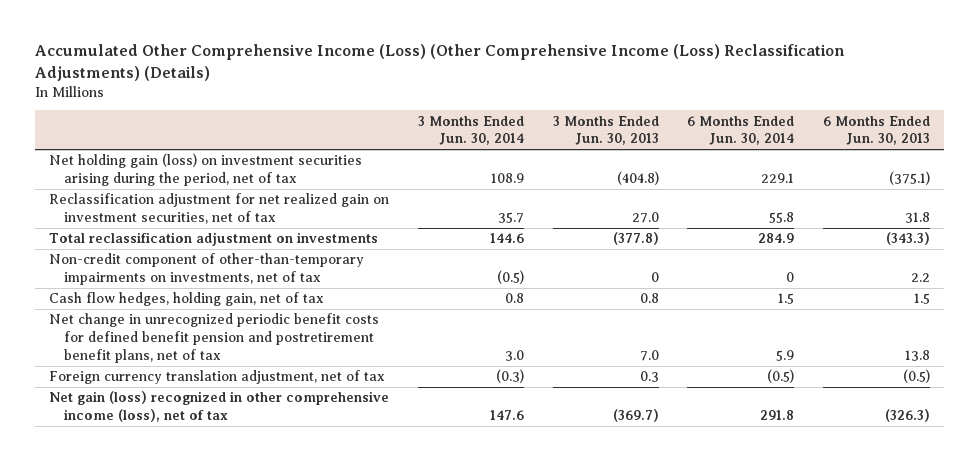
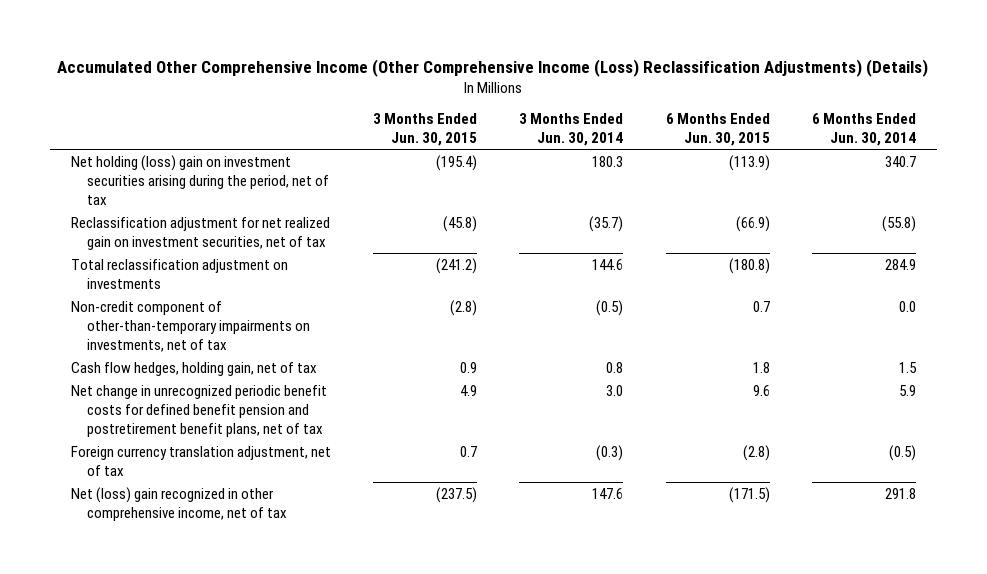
- Accumulated Other Comprehensive Income (Loss) (Other Comprehensive Income (Loss) Reclassification Adjustments) (Details)
+ Accumulated Other Comprehensive Income (Other Comprehensive Income (Loss) Reclassification Adjustments) (Details)
- | 3 Months Ended Jun. 30, 2014 | 3 Months Ended Jun. 30, 2013 | 6 Months Ended Jun. 30, 2014 | 6 Months Ended Jun. 30, 2013
+ | 3 Months Ended Jun. 30, 2015 | 3 Months Ended Jun. 30, 2014 | 6 Months Ended Jun. 30, 2015 | 6 Months Ended Jun. 30, 2014
- Net holding gain (loss) on investment securities arising during the period, net of tax | 108.9 | (404.8) | 229.1 | (375.1)
- Reclassification adjustment for net realized gain on investment securities, net of tax | 35.7 | 27.0 | 55.8 | 31.8
+ Net holding (loss) gain on investment securities arising during the period, net of tax | (195.4) | 180.3 | (113.9) | 340.7
+ Reclassification adjustment for net realized gain on investment securities, net of tax | (45.8) | (35.7) | (66.9) | (55.8)
- Non-credit component of other-than-temporary impairments on investments, net of tax | (0.5) | 0 | 0 | 2.2
+ Non-credit component of other-than-temporary impairments on investments, net of tax | (2.8) | (0.5) | 0.7 | 0.0
- Net gain (loss) recognized in other comprehensive income (loss), net of tax | 147.6 | (369.7) | 291.8 | (326.3)
+ Net (loss) gain recognized in other comprehensive income, net of tax | (237.5) | 147.6 | (171.5) | 291.8

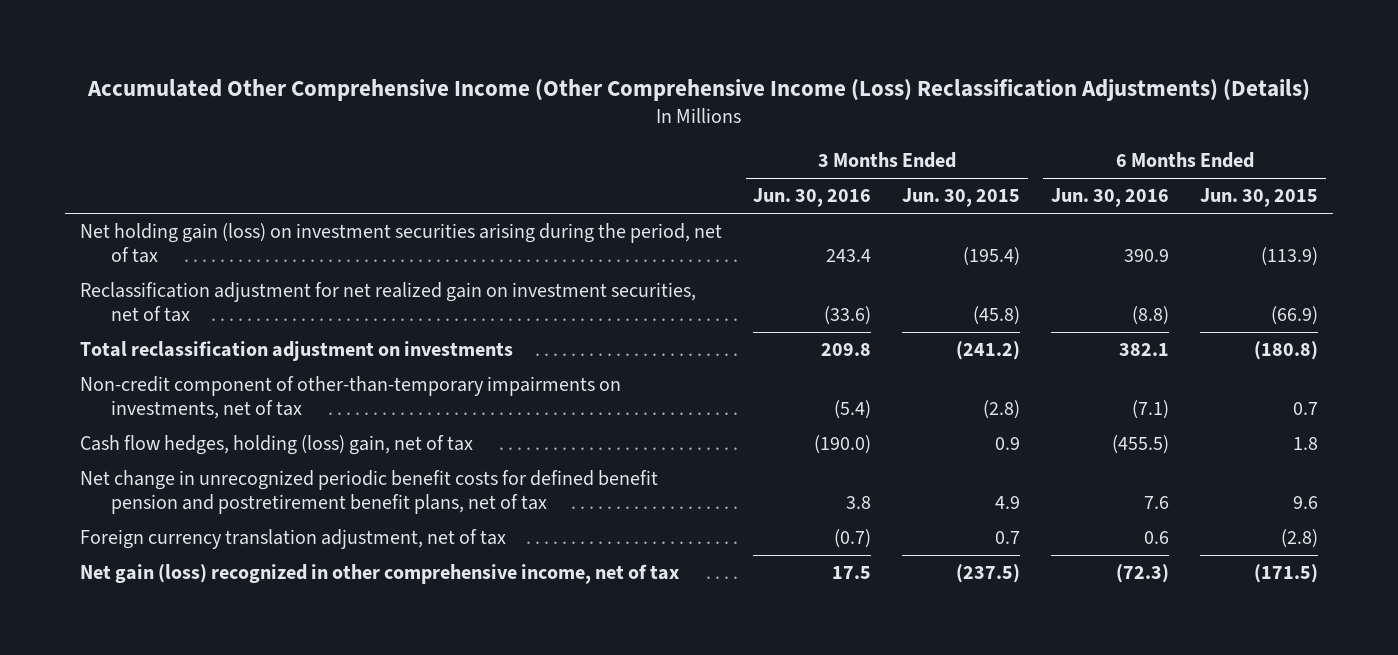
- | 3 Months Ended Jun. 30, 2015 | 3 Months Ended Jun. 30, 2014 | 6 Months Ended Jun. 30, 2015 | 6 Months Ended Jun. 30, 2014
+ | 3 Months Ended Jun. 30, 2016 | 3 Months Ended Jun. 30, 2015 | 6 Months Ended Jun. 30, 2016 | 6 Months Ended Jun. 30, 2015
- Net holding (loss) gain on investment securities arising during the period, net of tax | (195.4) | 180.3 | (113.9) | 340.7
+ Net holding gain (loss) on investment securities arising during the period, net of tax | 243.4 | (195.4) | 390.9 | (113.9)
- Cash flow hedges, holding gain, net of tax | 0.9 | 0.8 | 1.8 | 1.5
+ Cash flow hedges, holding (loss) gain, net of tax | (190.0) | 0.9 | (455.5) | 1.8
- Net (loss) gain recognized in other comprehensive income, net of tax | (237.5) | 147.6 | (171.5) | 291.8
+ Net gain (loss) recognized in other comprehensive income, net of tax | 17.5 | (237.5) | (72.3) | (171.5)

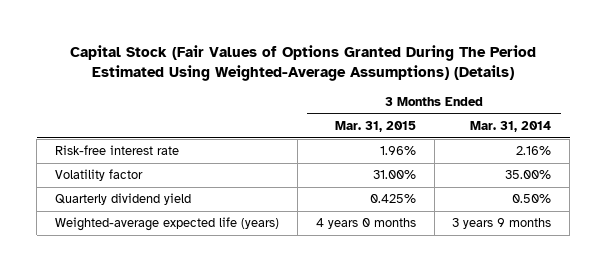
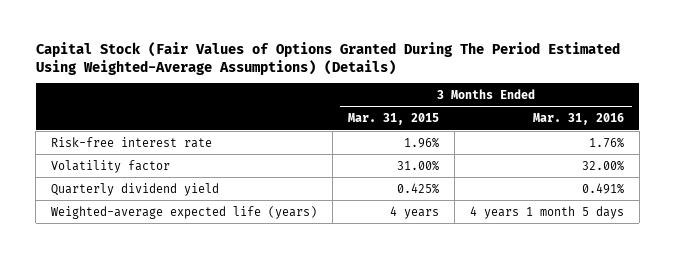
- | 3 Months Ended Mar. 31, 2015 | 3 Months Ended Mar. 31, 2014
+ | 3 Months Ended Mar. 31, 2015 | 3 Months Ended Mar. 31, 2016
- Weighted-average expected life (years) | 4 years 0 months | 3 years 9 months
+ Weighted-average expected life (years) | 4 years | 4 years 1 month 5 days

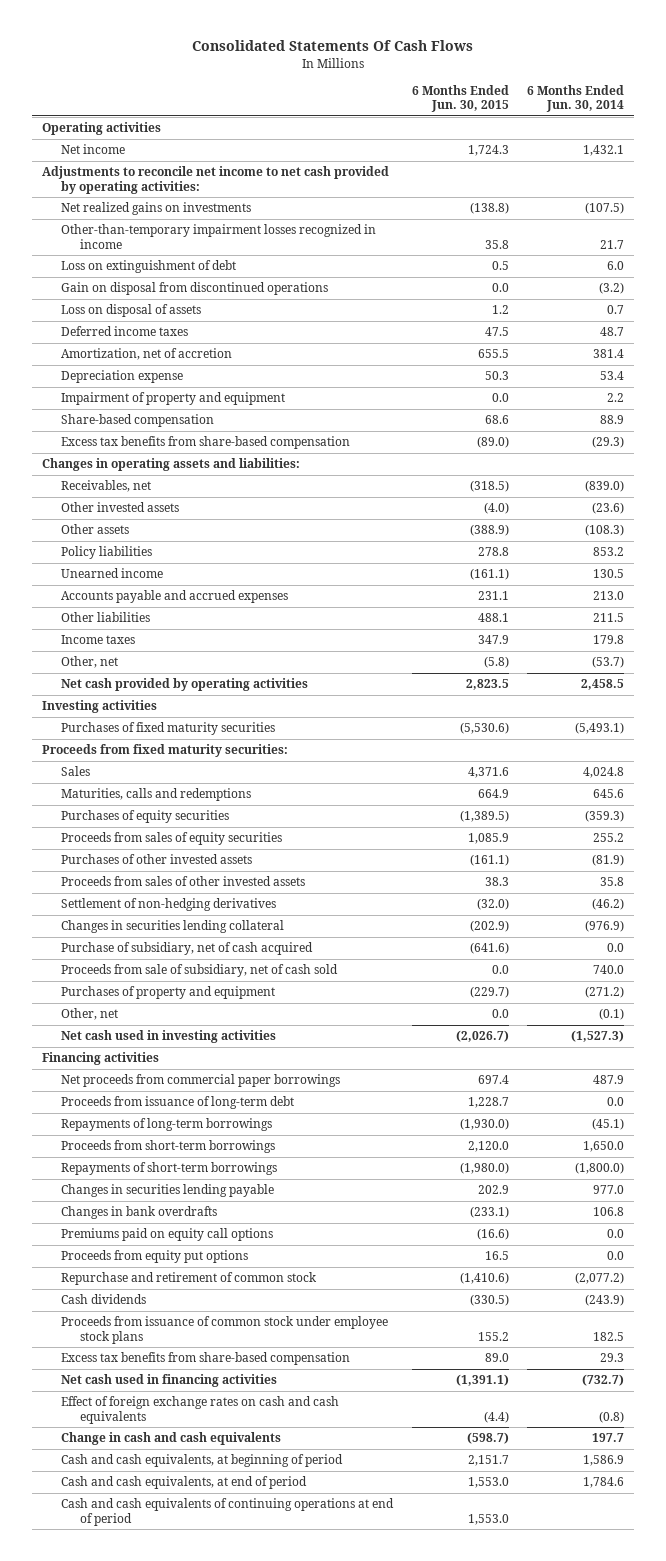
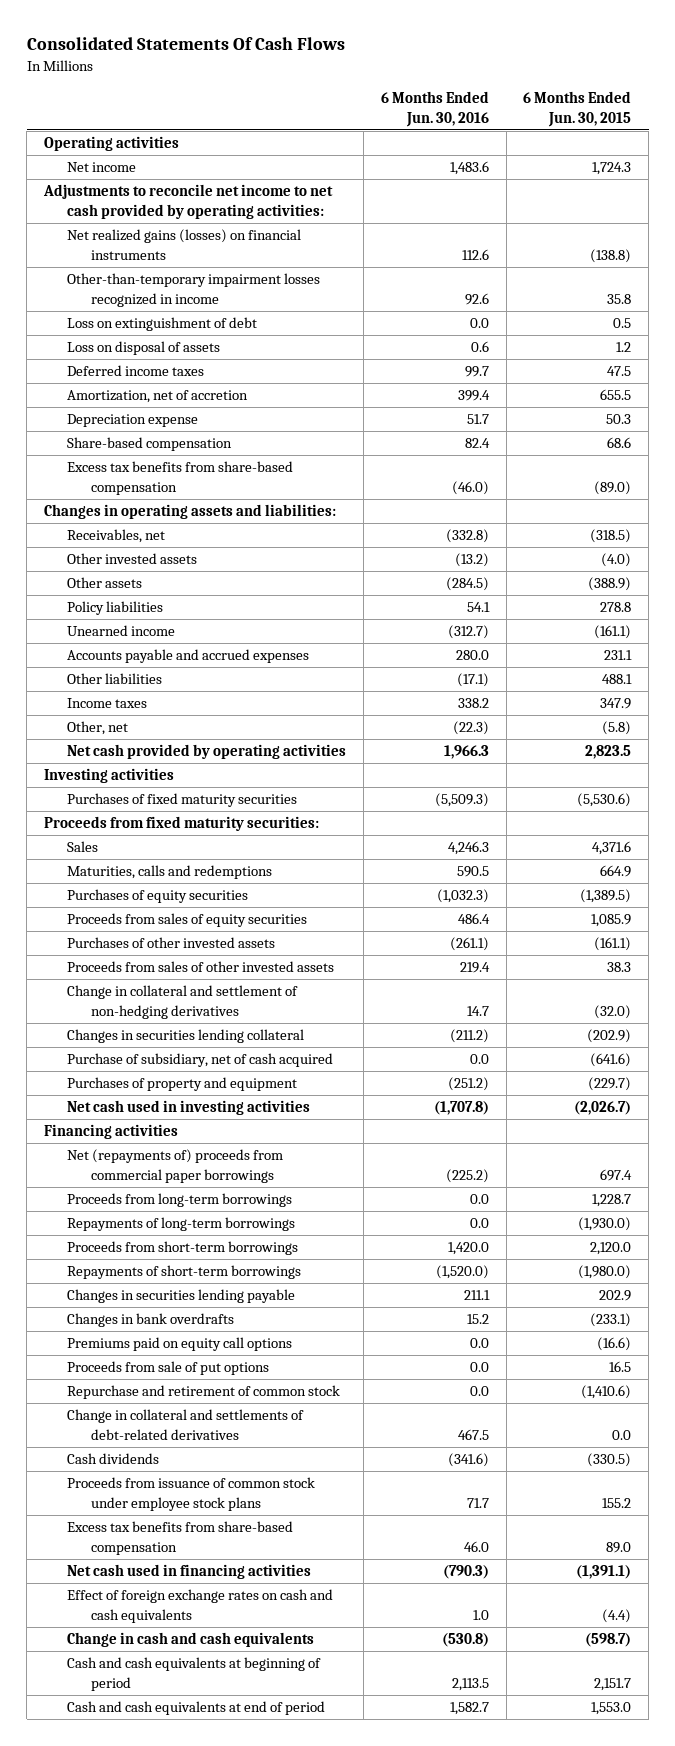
- | 6 Months Ended Jun. 30, 2015 | 6 Months Ended Jun. 30, 2014
+ | 6 Months Ended Jun. 30, 2016 | 6 Months Ended Jun. 30, 2015
- Net realized gains on investments | (138.8) | (107.5)
+ Net realized gains (losses) on financial instruments | 112.6 | (138.8)
- Gain on disposal from discontinued operations | 0.0 | (3.2)
- Impairment of property and equipment | 0.0 | 2.2
- Settlement of non-hedging derivatives | (32.0) | (46.2)
+ Change in collateral and settlement of non-hedging derivatives | 14.7 | (32.0)
- Proceeds from sale of subsidiary, net of cash sold | 0.0 | 740.0
- Other, net | 0.0 | (0.1)
- Net proceeds from commercial paper borrowings | 697.4 | 487.9
- Proceeds from issuance of long-term debt | 1,228.7 | 0.0
+ Net (repayments of) proceeds from commercial paper borrowings | (225.2) | 697.4
+ Proceeds from long-term borrowings | 0.0 | 1,228.7
- Proceeds from equity put options | 16.5 | 0.0
+ Proceeds from sale of put options | 0.0 | 16.5
+ Change in collateral and settlements of debt-related derivatives | 467.5 | 0.0
- Cash and cash equivalents, at beginning of period | 2,151.7 | 1,586.9
- Cash and cash equivalents, at end of period | 1,553.0 | 1,784.6
- Cash and cash equivalents of continuing operations at end of period | 1,553.0 |
+ Cash and cash equivalents at beginning of period | 2,113.5 | 2,151.7
+ Cash and cash equivalents at end of period | 1,582.7 | 1,553.0

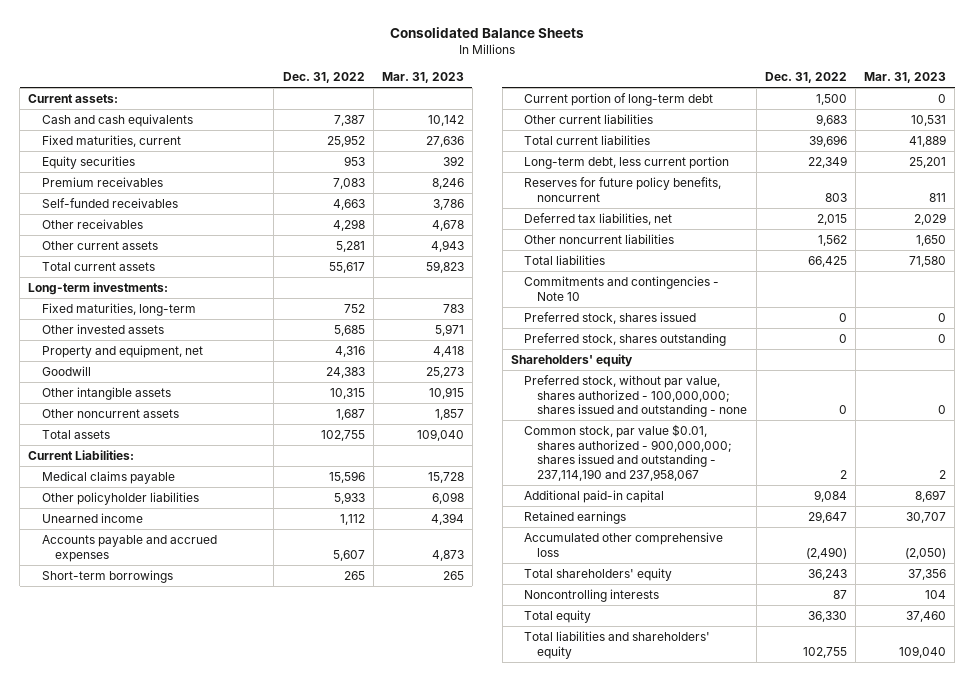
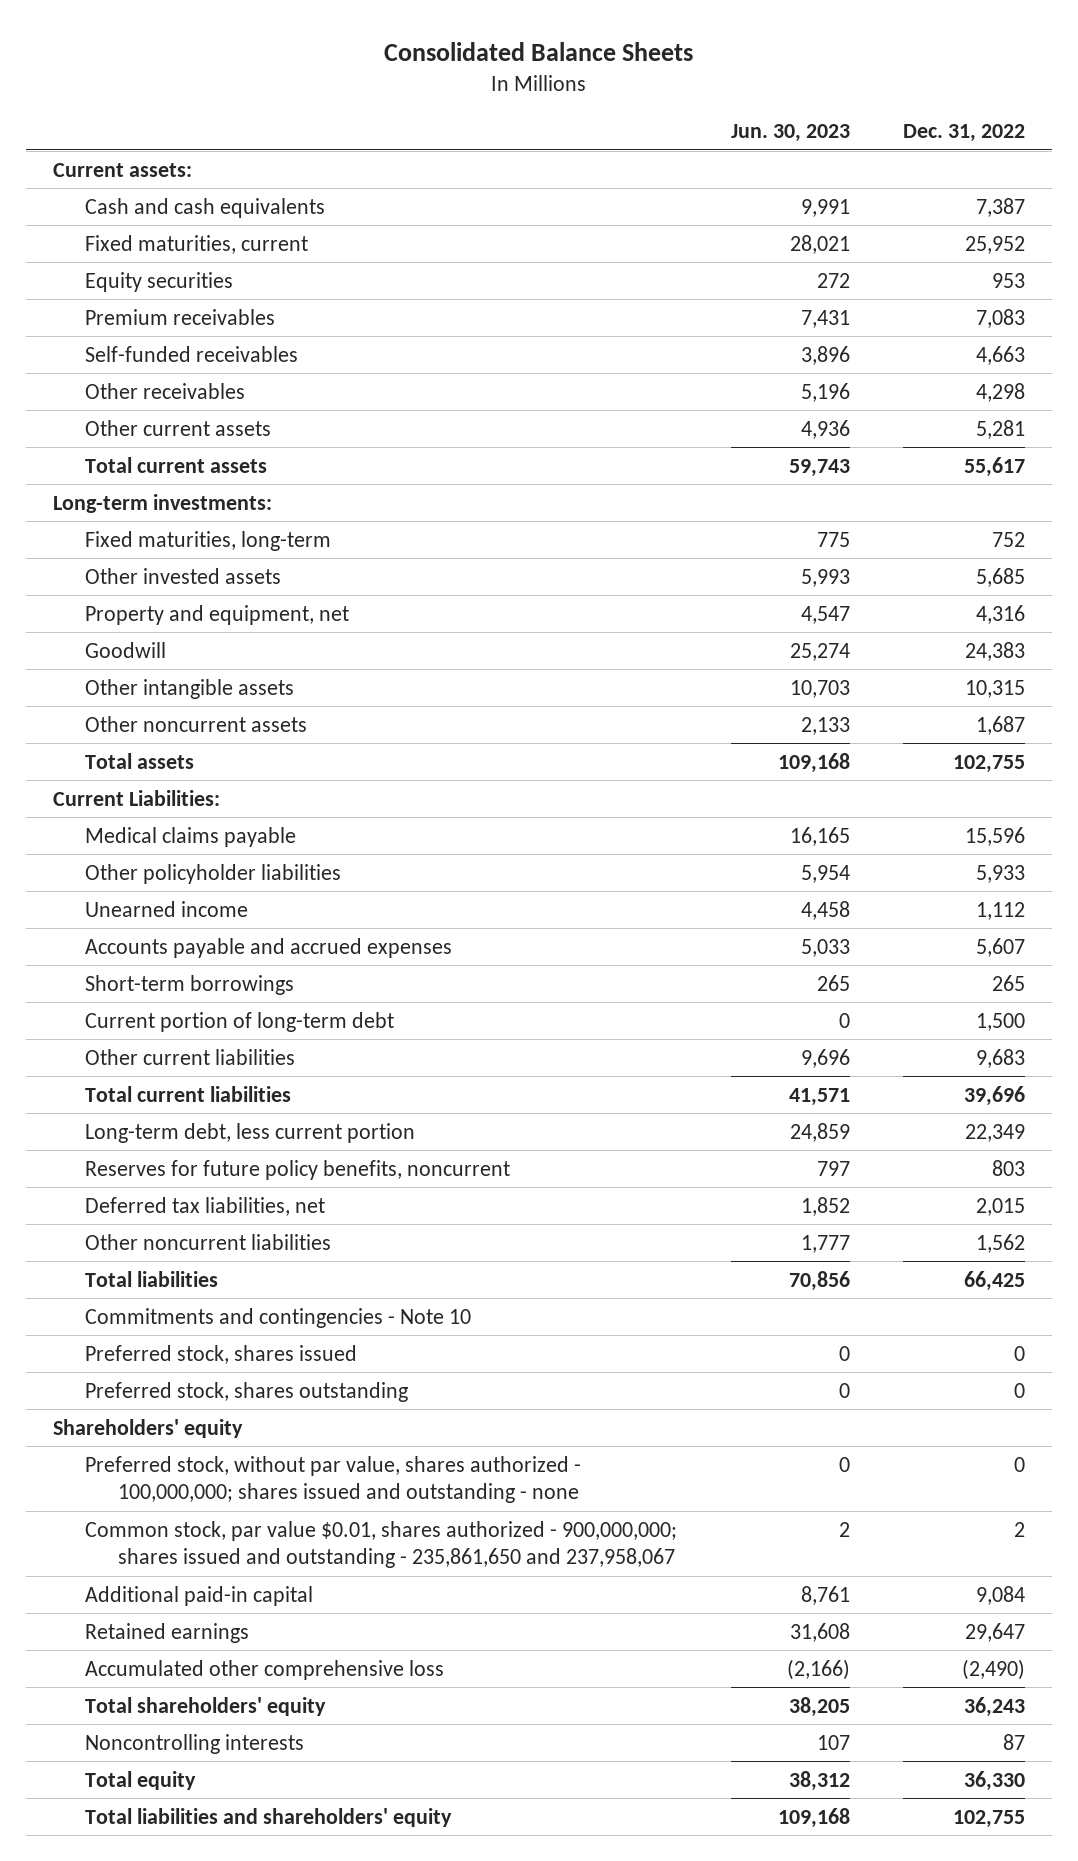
- | Dec. 31, 2022 | Mar. 31, 2023
+ | Jun. 30, 2023 | Dec. 31, 2022
- Common stock, par value $0.01, shares authorized - 900,000,000; shares issued and outstanding - 237,114,190 and 237,958,067 | 2 | 2
+ Common stock, par value $0.01, shares authorized - 900,000,000; shares issued and outstanding - 235,861,650 and 237,958,067 | 2 | 2

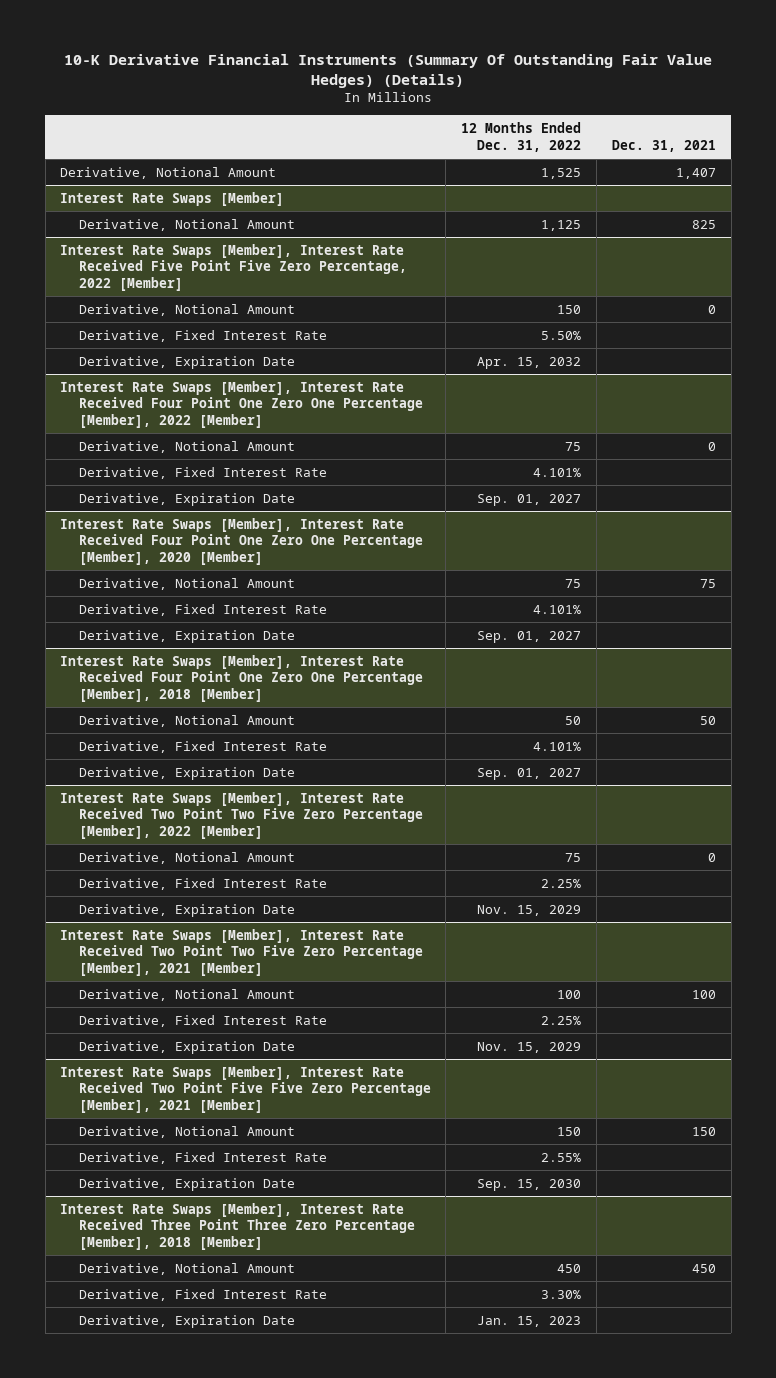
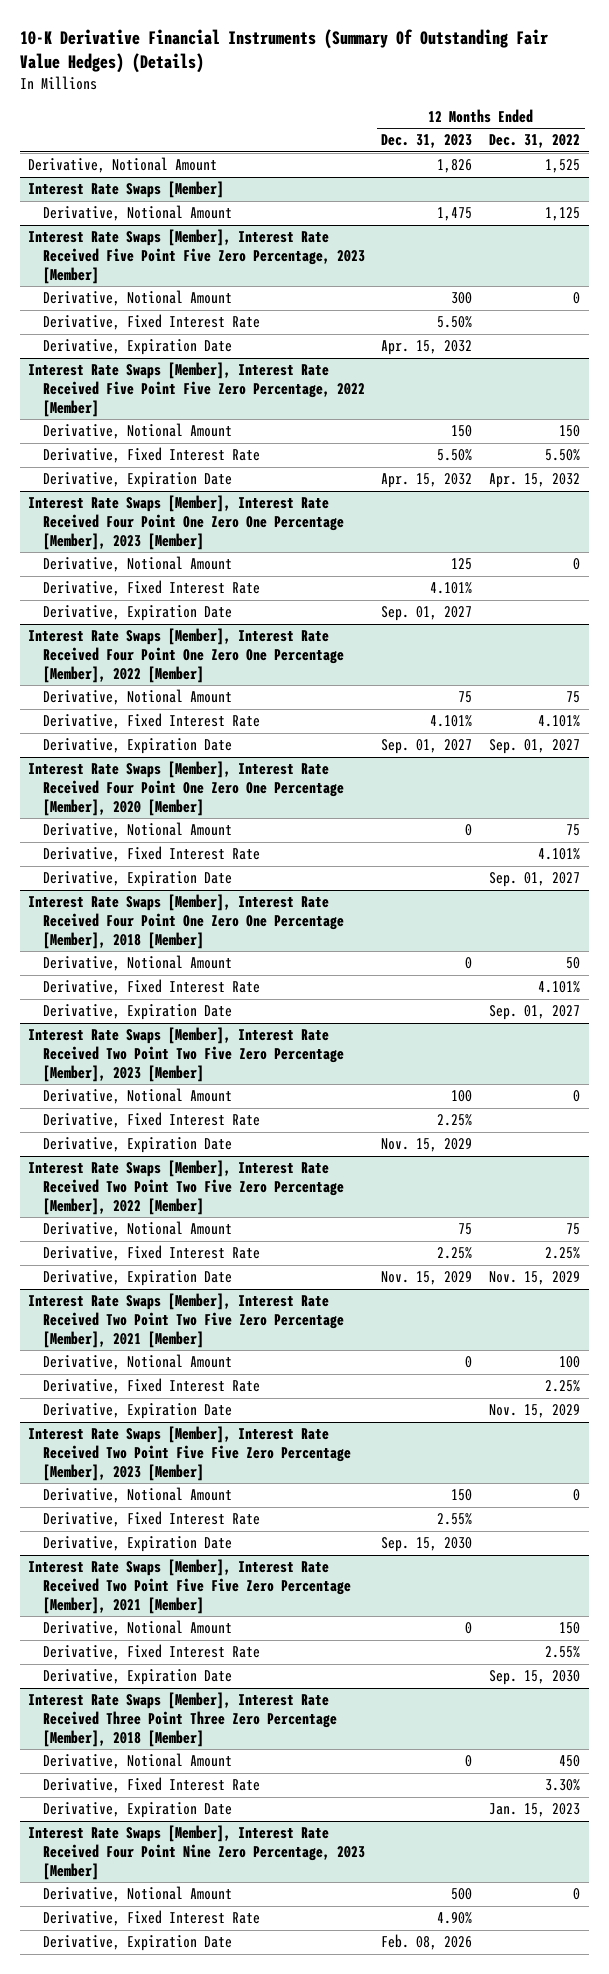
- | 12 Months Ended Dec. 31, 2022 | Dec. 31, 2021
+ | 12 Months Ended Dec. 31, 2023 | 12 Months Ended Dec. 31, 2022
+ Interest Rate Swaps [Member], Interest Rate Received Five Point Five Zero Percentage, 2023 [Member]
+ Derivative, Notional Amount | 300 | 0
+ Derivative, Fixed Interest Rate | 5.50% |
+ Derivative, Expiration Date | Apr. 15, 2032 |
+ Interest Rate Swaps [Member], Interest Rate Received Four Point One Zero One Percentage [Member], 2023 [Member]
+ Derivative, Notional Amount | 125 | 0
+ Derivative, Fixed Interest Rate | 4.101% |
+ Derivative, Expiration Date | Sep. 01, 2027 |
+ Interest Rate Swaps [Member], Interest Rate Received Two Point Two Five Zero Percentage [Member], 2023 [Member]
+ Derivative, Notional Amount | 100 | 0
+ Derivative, Fixed Interest Rate | 2.25% |
+ Derivative, Expiration Date | Nov. 15, 2029 |
+ Interest Rate Swaps [Member], Interest Rate Received Two Point Five Five Zero Percentage [Member], 2023 [Member]
+ Derivative, Notional Amount | 150 | 0
+ Derivative, Fixed Interest Rate | 2.55% |
+ Derivative, Expiration Date | Sep. 15, 2030 |
+ Interest Rate Swaps [Member], Interest Rate Received Four Point Nine Zero Percentage, 2023 [Member]
+ Derivative, Notional Amount | 500 | 0
+ Derivative, Fixed Interest Rate | 4.90% |
+ Derivative, Expiration Date | Feb. 08, 2026 |

